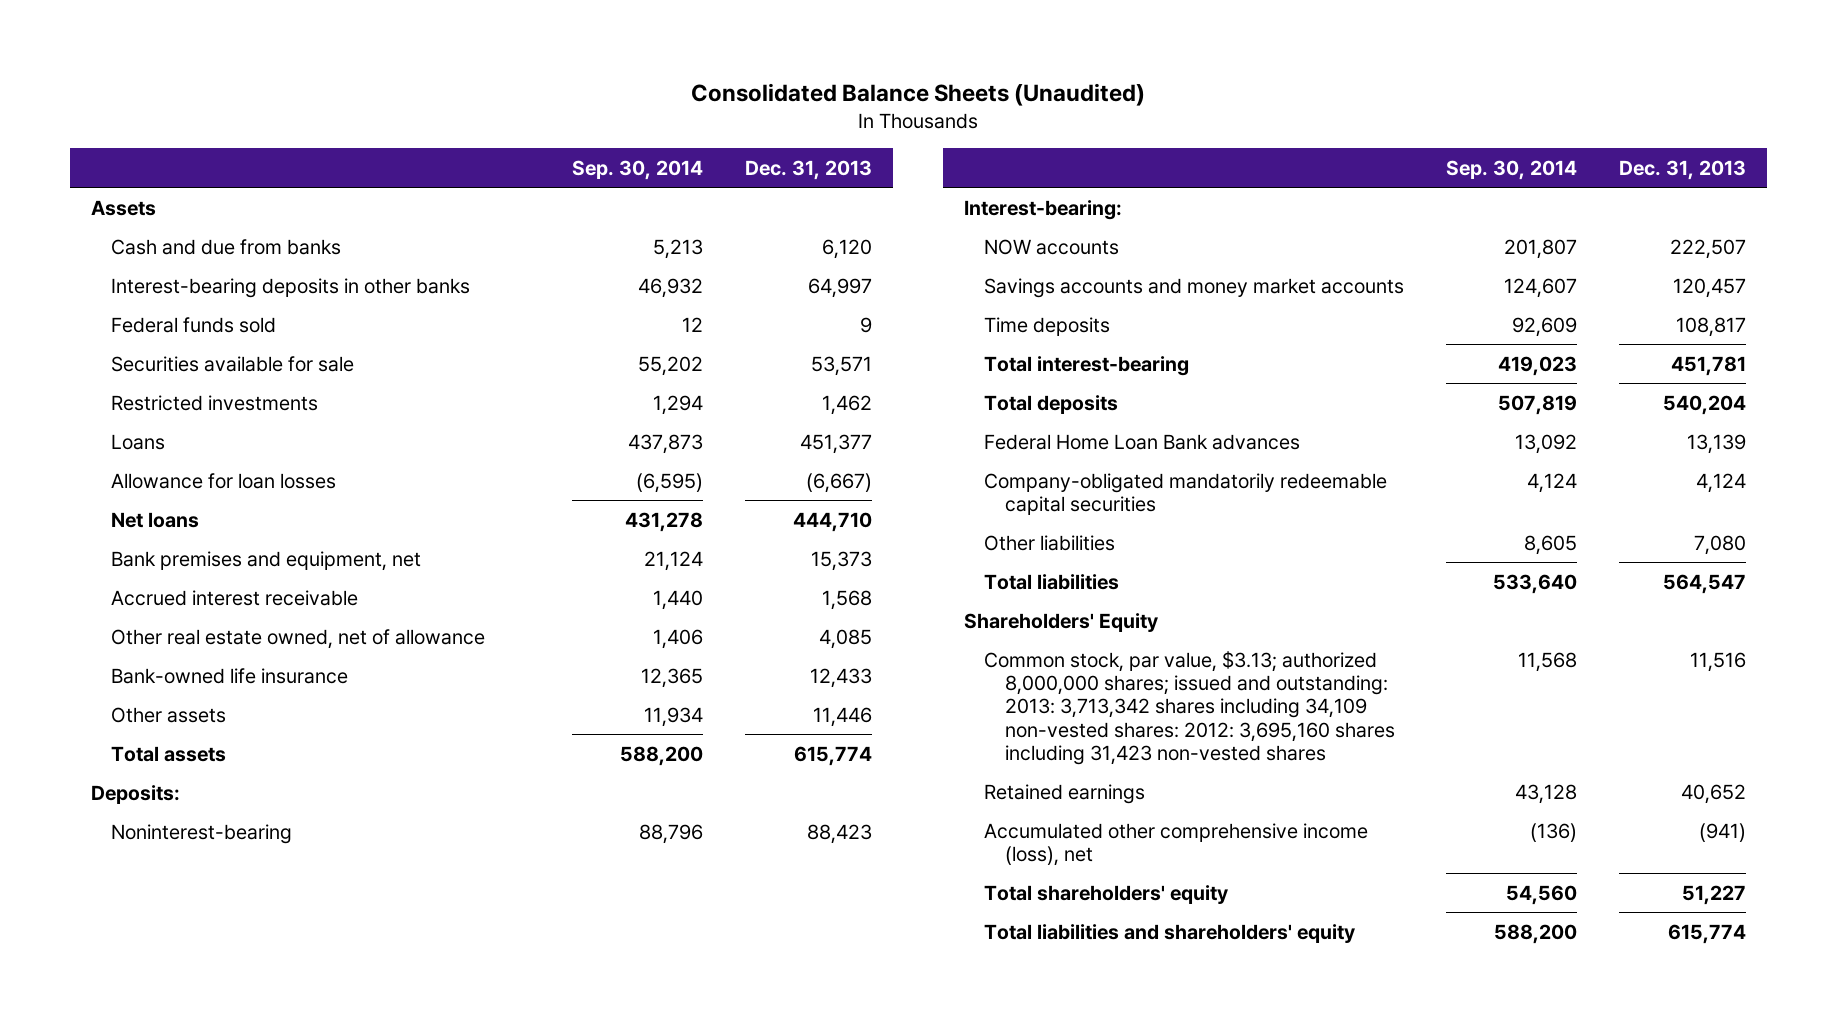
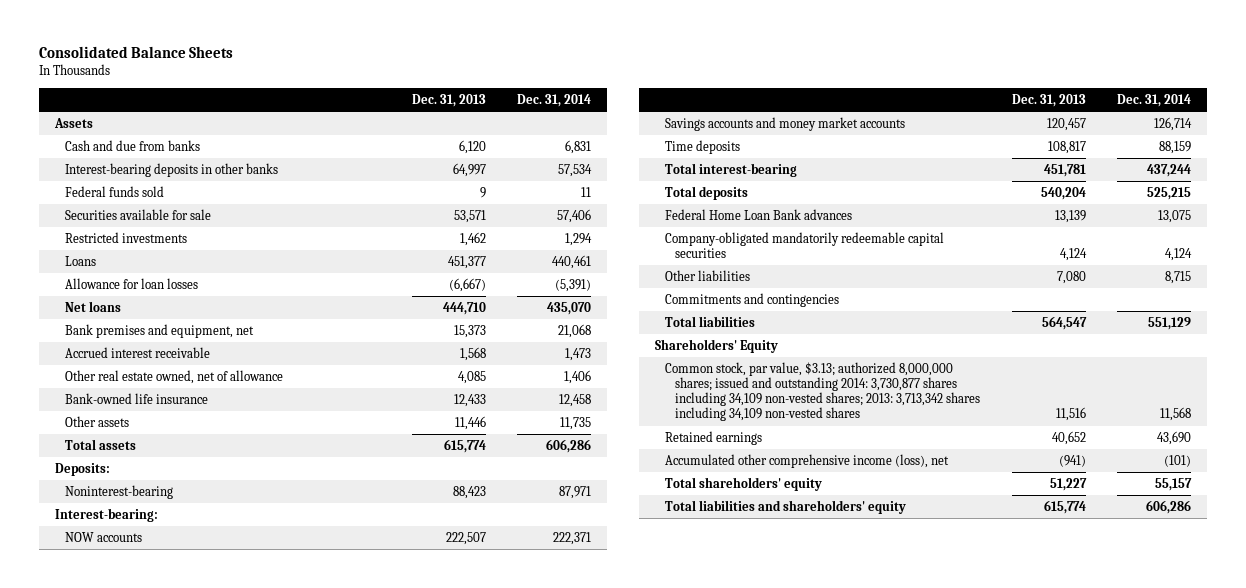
- Consolidated Balance Sheets (Unaudited)
+ Consolidated Balance Sheets
- | Sep. 30, 2014 | Dec. 31, 2013
+ | Dec. 31, 2013 | Dec. 31, 2014
+ Commitments and contingencies
- Common stock, par value, $3.13; authorized 8,000,000 shares; issued and outstanding: 2013: 3,713,342 shares including 34,109 non-vested shares: 2012: 3,695,160 shares including 31,423 non-vested shares | 11,568 | 11,516
+ Common stock, par value, $3.13; authorized 8,000,000 shares; issued and outstanding 2014: 3,730,877 shares including 34,109 non-vested shares; 2013: 3,713,342 shares including 34,109 non-vested shares | 11,516 | 11,568

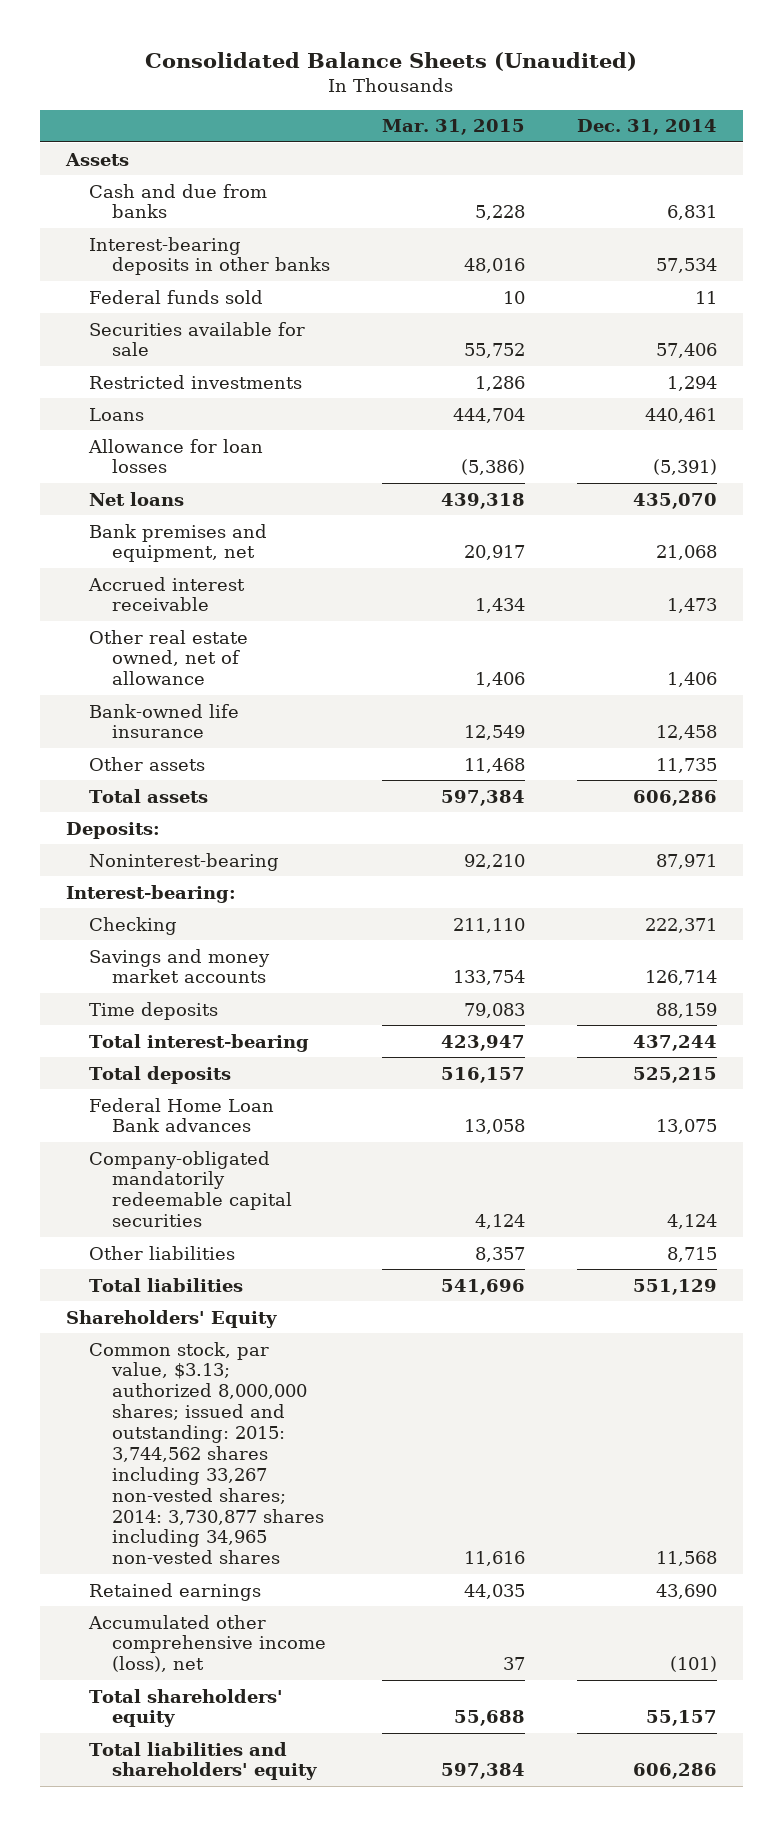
- Consolidated Balance Sheets
+ Consolidated Balance Sheets (Unaudited)
- | Dec. 31, 2013 | Dec. 31, 2014
+ | Mar. 31, 2015 | Dec. 31, 2014
- NOW accounts | 222,507 | 222,371
- Savings accounts and money market accounts | 120,457 | 126,714
+ Checking | 211,110 | 222,371
+ Savings and money market accounts | 133,754 | 126,714
- Commitments and contingencies
- Common stock, par value, $3.13; authorized 8,000,000 shares; issued and outstanding 2014: 3,730,877 shares including 34,109 non-vested shares; 2013: 3,713,342 shares including 34,109 non-vested shares | 11,516 | 11,568
+ Common stock, par value, $3.13; authorized 8,000,000 shares; issued and outstanding: 2015: 3,744,562 shares including 33,267 non-vested shares; 2014: 3,730,877 shares including 34,965 non-vested shares | 11,616 | 11,568

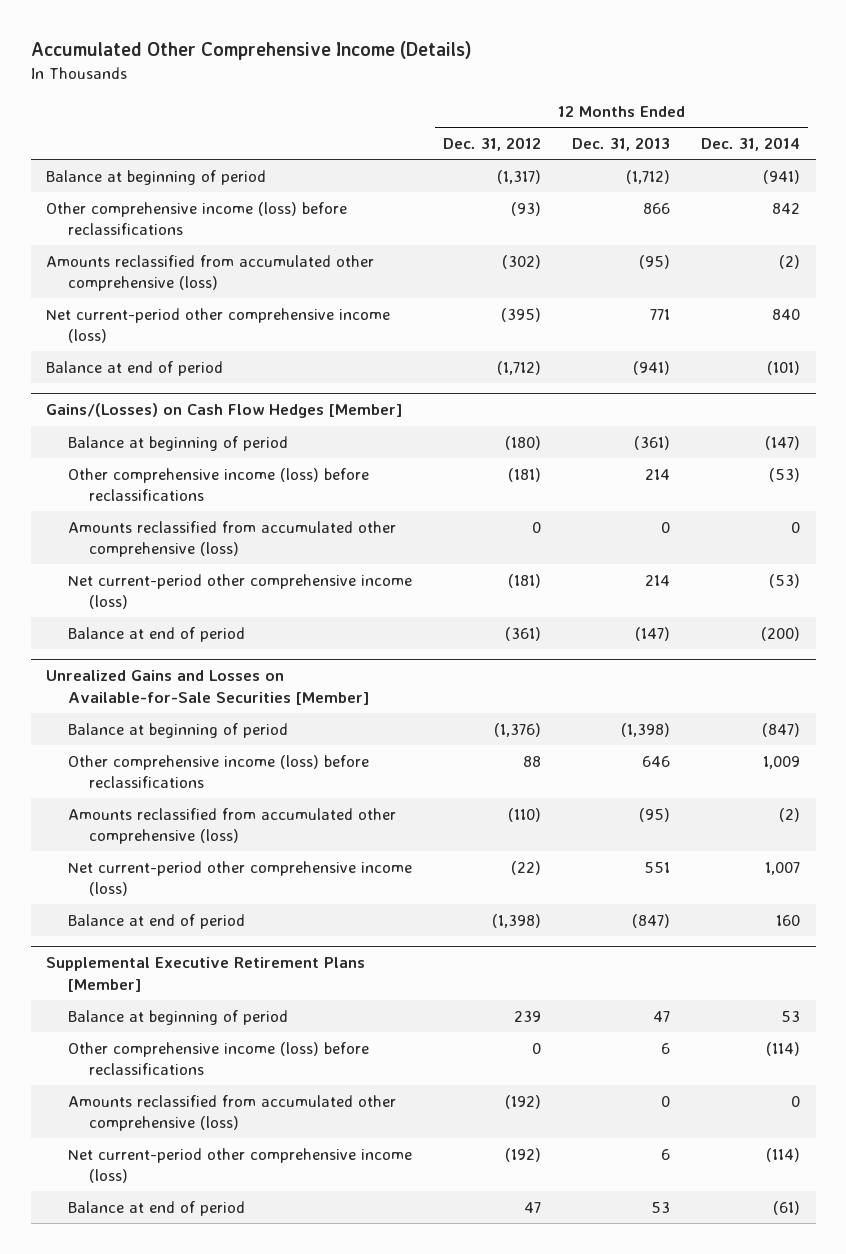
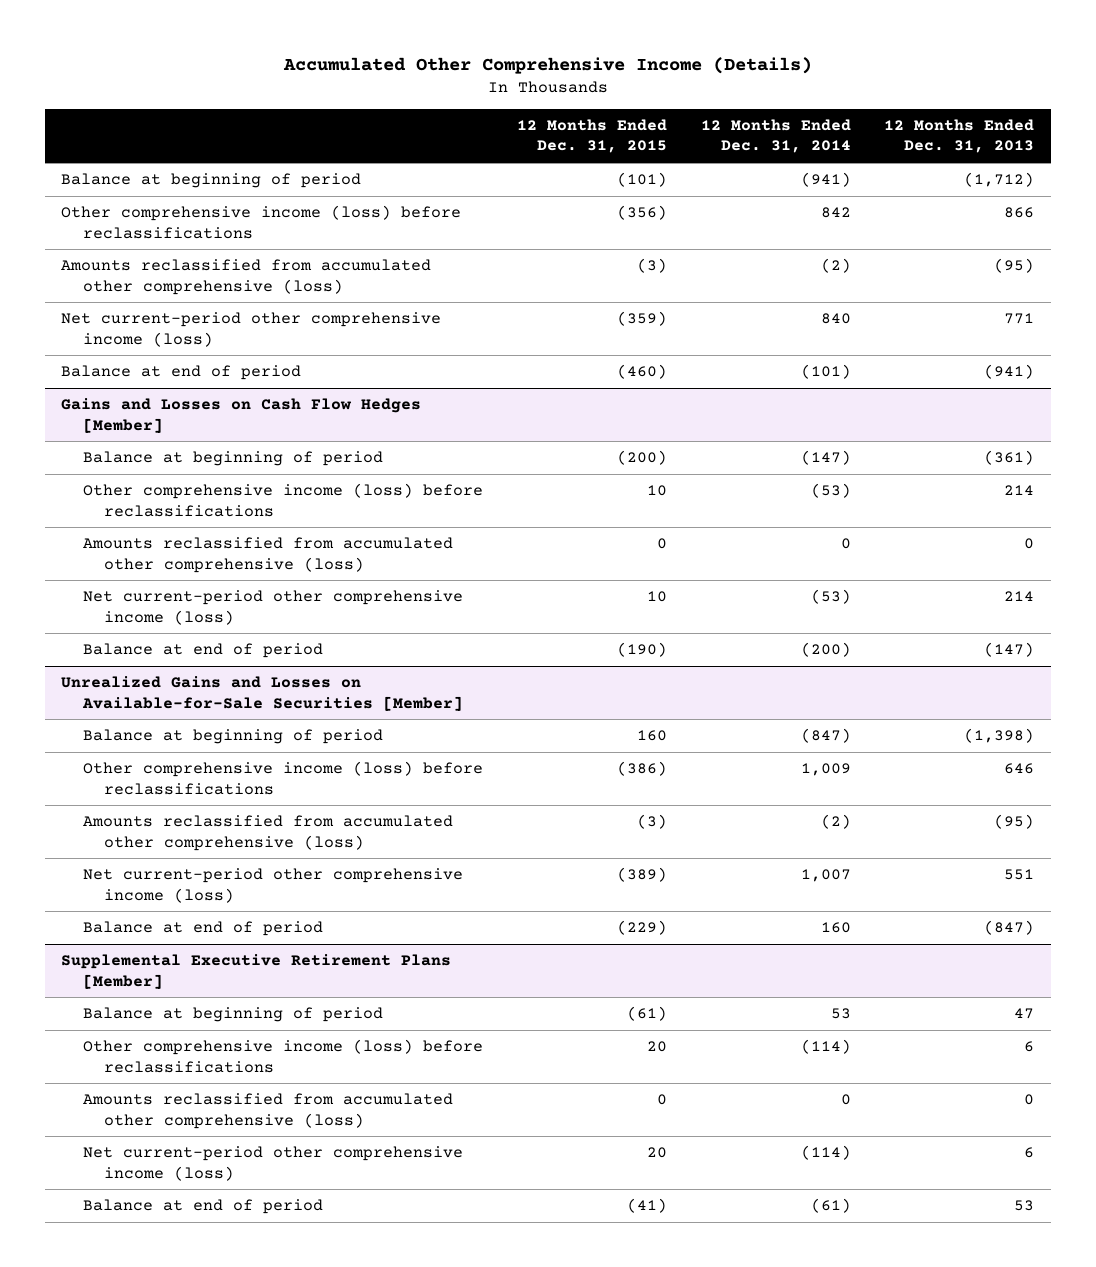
- | 12 Months Ended Dec. 31, 2012 | 12 Months Ended Dec. 31, 2013 | 12 Months Ended Dec. 31, 2014
+ | 12 Months Ended Dec. 31, 2015 | 12 Months Ended Dec. 31, 2014 | 12 Months Ended Dec. 31, 2013
- Gains/(Losses) on Cash Flow Hedges [Member]
+ Gains and Losses on Cash Flow Hedges [Member]

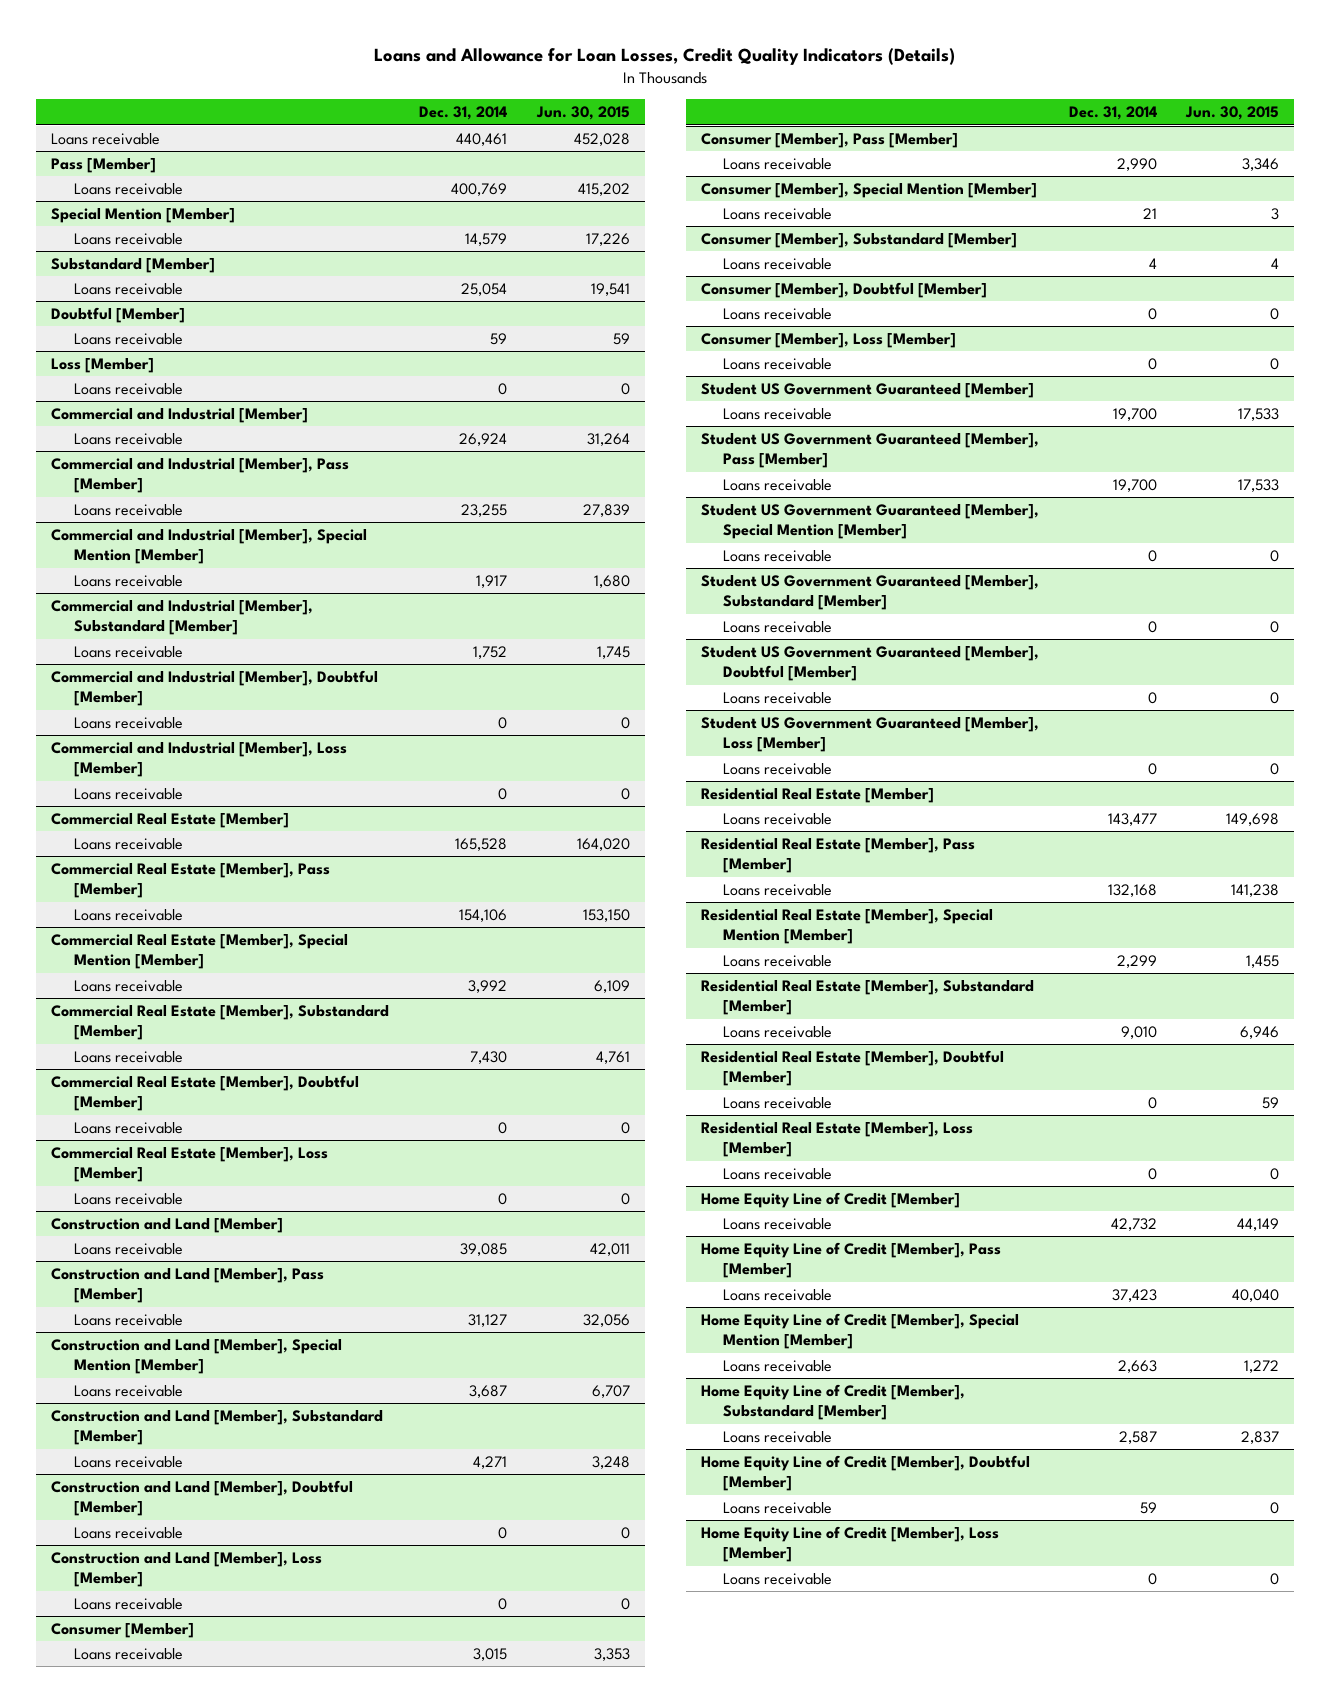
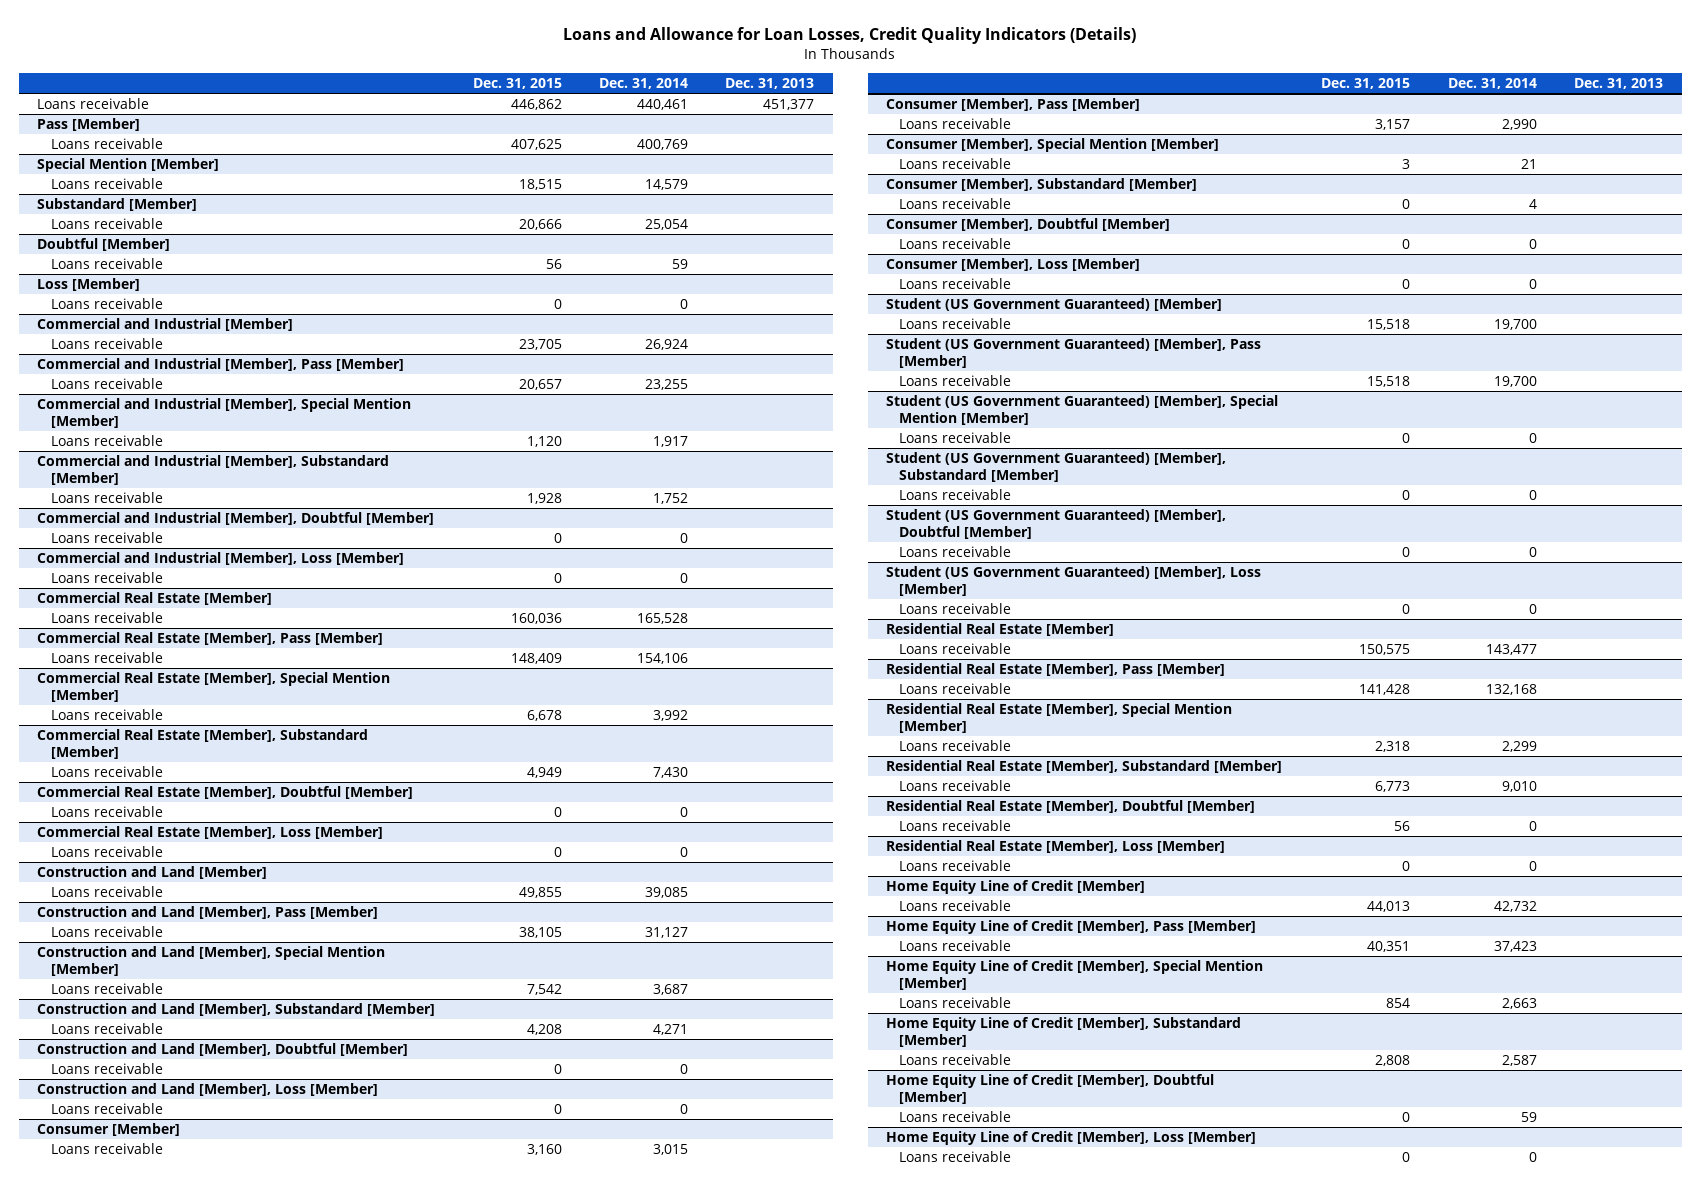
- | Dec. 31, 2014 | Jun. 30, 2015
+ | Dec. 31, 2015 | Dec. 31, 2014 | Dec. 31, 2013
- Student US Government Guaranteed [Member]
+ Student (US Government Guaranteed) [Member]
- Student US Government Guaranteed [Member], Pass [Member]
+ Student (US Government Guaranteed) [Member], Pass [Member]
- Student US Government Guaranteed [Member], Special Mention [Member]
+ Student (US Government Guaranteed) [Member], Special Mention [Member]
- Student US Government Guaranteed [Member], Substandard [Member]
+ Student (US Government Guaranteed) [Member], Substandard [Member]
- Student US Government Guaranteed [Member], Doubtful [Member]
+ Student (US Government Guaranteed) [Member], Doubtful [Member]
- Student US Government Guaranteed [Member], Loss [Member]
+ Student (US Government Guaranteed) [Member], Loss [Member]

